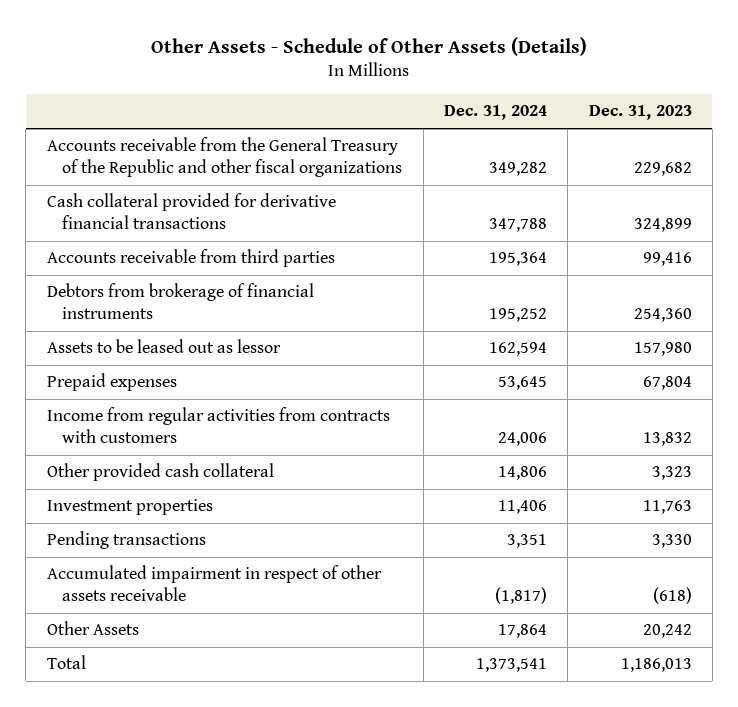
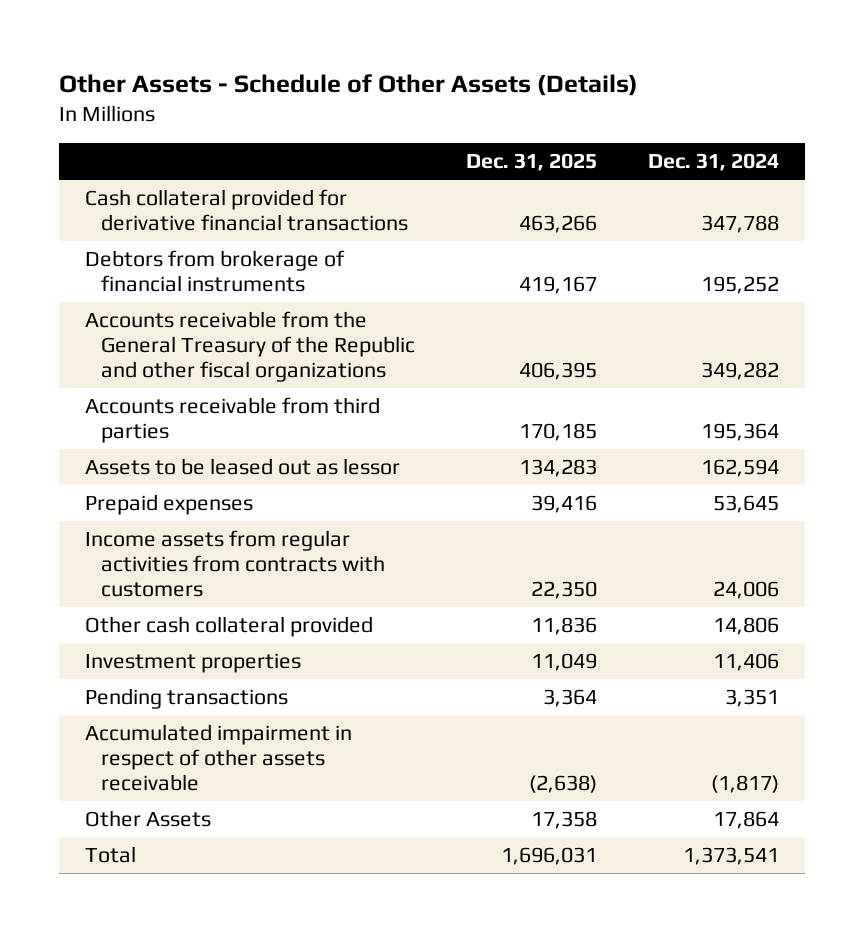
- | Dec. 31, 2024 | Dec. 31, 2023
+ | Dec. 31, 2025 | Dec. 31, 2024
moved down: Accounts receivable from the General Treasury of the Republic and other fiscal organizations | 406,395 | 349,282
moved down: Accounts receivable from third parties | 170,185 | 195,364
- Income from regular activities from contracts with customers | 24,006 | 13,832
- Other provided cash collateral | 14,806 | 3,323
+ Income assets from regular activities from contracts with customers | 22,350 | 24,006
+ Other cash collateral provided | 11,836 | 14,806

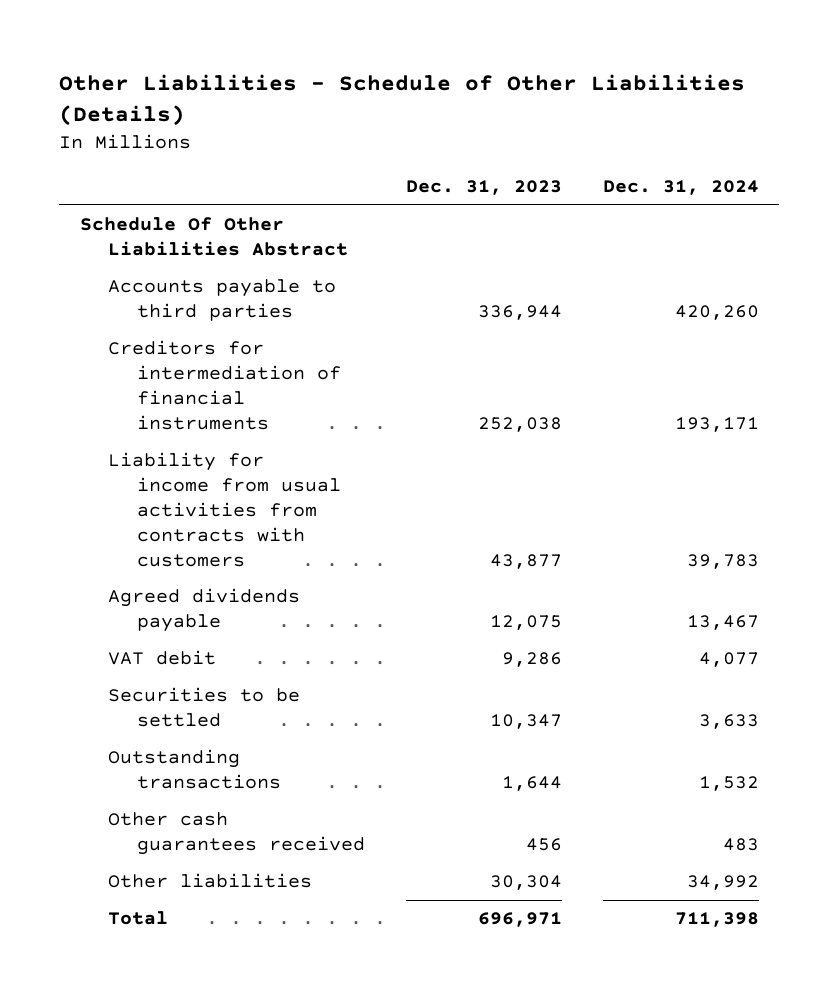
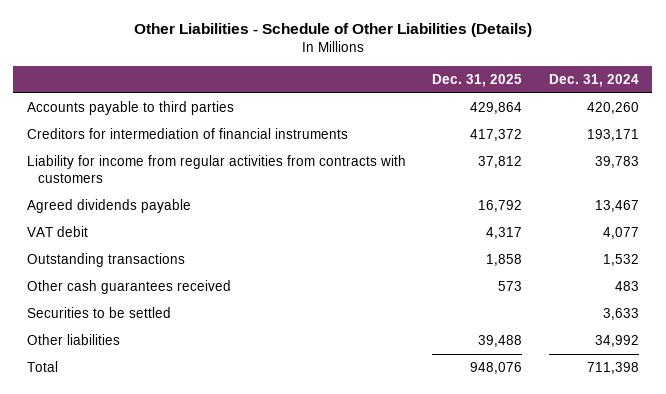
- | Dec. 31, 2023 | Dec. 31, 2024
+ | Dec. 31, 2025 | Dec. 31, 2024
- Schedule Of Other Liabilities Abstract
- Liability for income from usual activities from contracts with customers | 43,877 | 39,783
+ Liability for income from regular activities from contracts with customers | 37,812 | 39,783
moved down: Securities to be settled | | 3,633

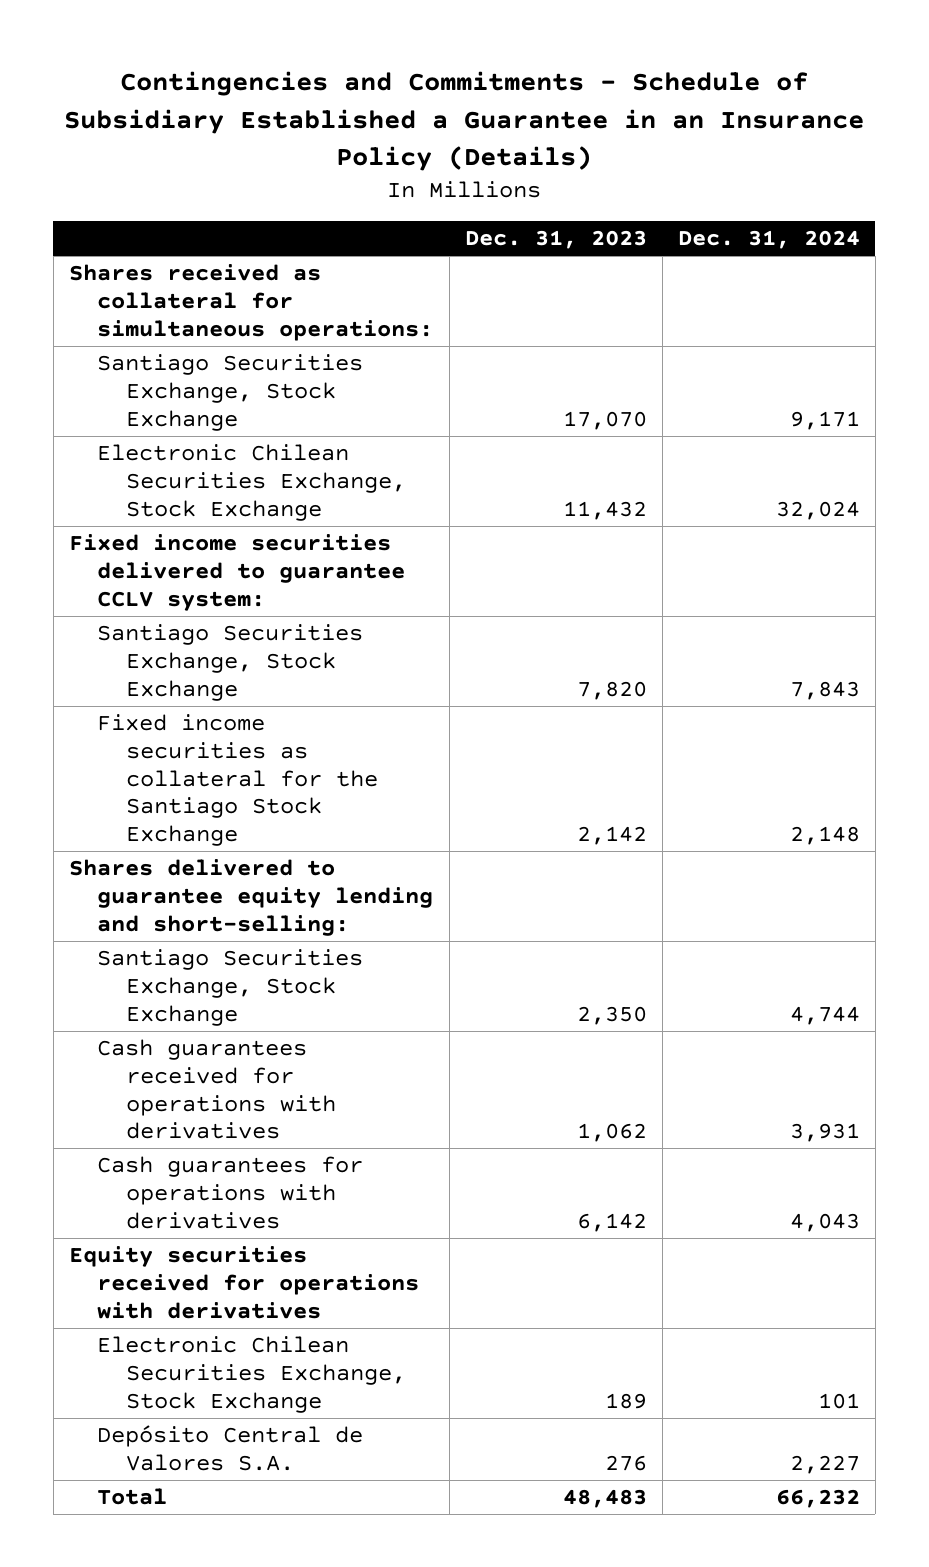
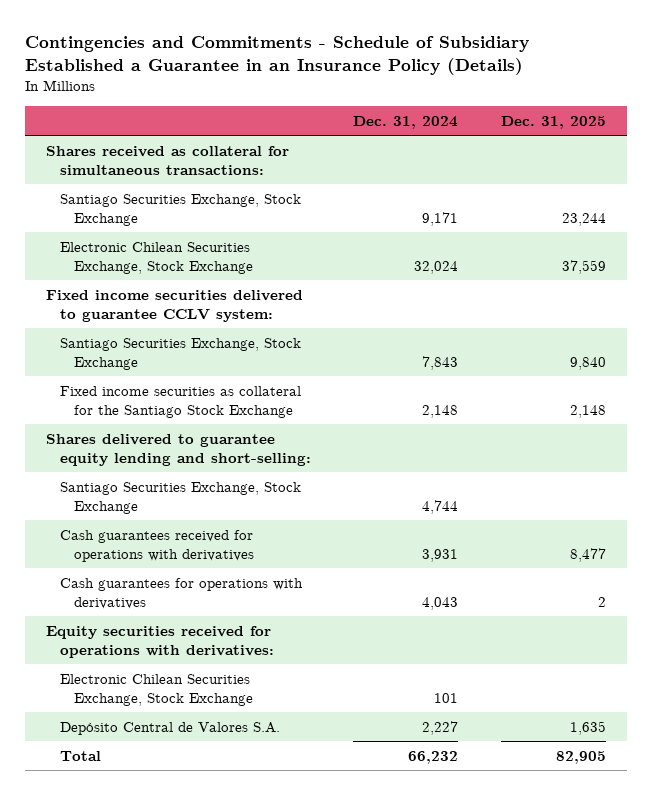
- | Dec. 31, 2023 | Dec. 31, 2024
+ | Dec. 31, 2024 | Dec. 31, 2025
- Shares received as collateral for simultaneous operations:
+ Shares received as collateral for simultaneous transactions:
- Equity securities received for operations with derivatives
+ Equity securities received for operations with derivatives:

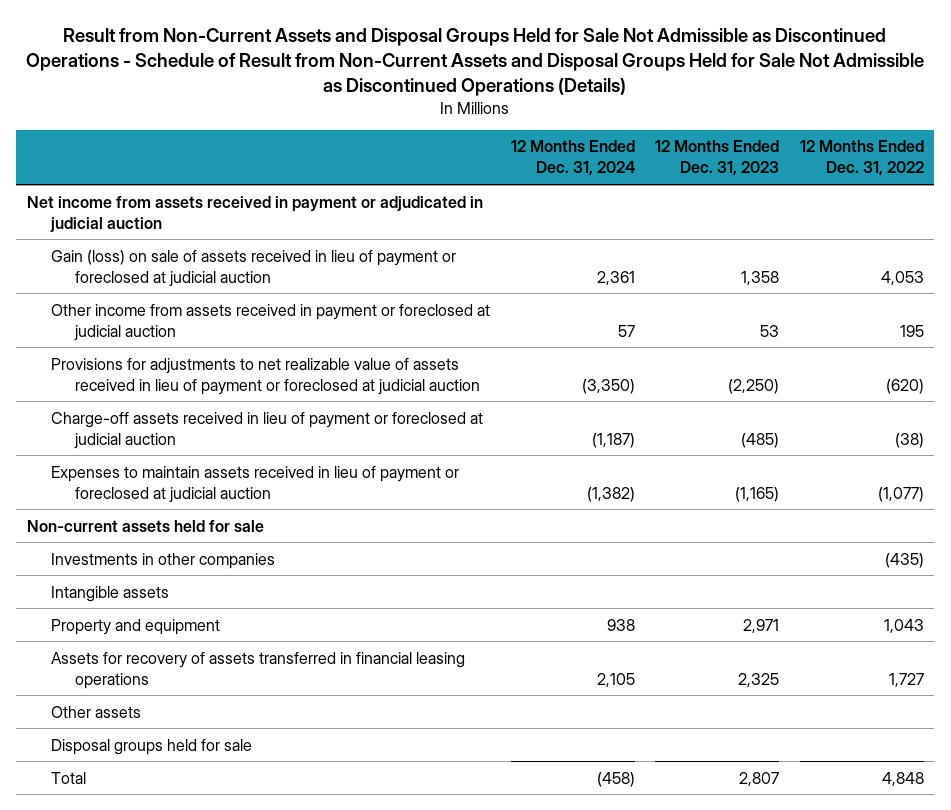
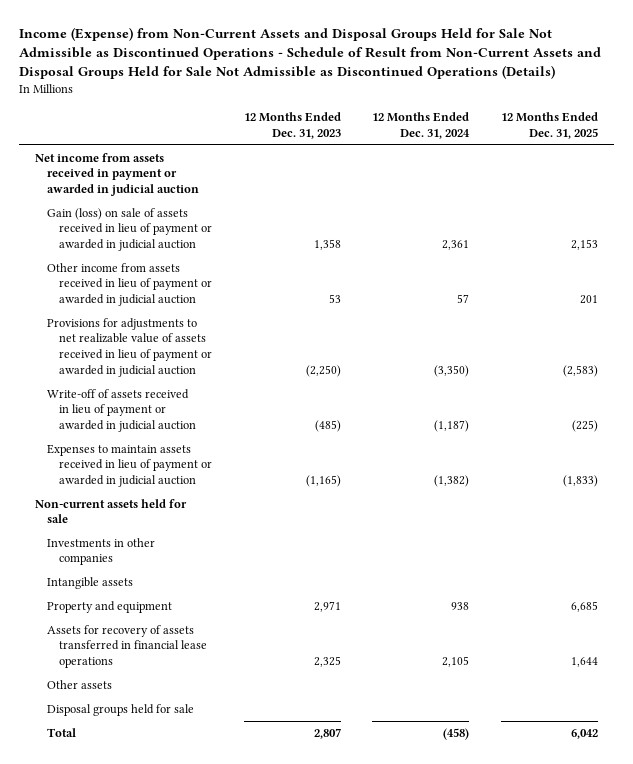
- Result from Non-Current Assets and Disposal Groups Held for Sale Not Admissible as Discontinued Operations - Schedule of Result from Non-Current Assets and Disposal Groups Held for Sale Not Admissible as Discontinued Operations (Details)
+ Income (Expense) from Non-Current Assets and Disposal Groups Held for Sale Not Admissible as Discontinued Operations - Schedule of Result from Non-Current Assets and Disposal Groups Held for Sale Not Admissible as Discontinued Operations (Details)
- | 12 Months Ended Dec. 31, 2024 | 12 Months Ended Dec. 31, 2023 | 12 Months Ended Dec. 31, 2022
+ | 12 Months Ended Dec. 31, 2023 | 12 Months Ended Dec. 31, 2024 | 12 Months Ended Dec. 31, 2025
- Net income from assets received in payment or adjudicated in judicial auction
- Gain (loss) on sale of assets received in lieu of payment or foreclosed at judicial auction | 2,361 | 1,358 | 4,053
- Other income from assets received in payment or foreclosed at judicial auction | 57 | 53 | 195
- Provisions for adjustments to net realizable value of assets received in lieu of payment or foreclosed at judicial auction | (3,350) | (2,250) | (620)
- Charge-off assets received in lieu of payment or foreclosed at judicial auction | (1,187) | (485) | (38)
- Expenses to maintain assets received in lieu of payment or foreclosed at judicial auction | (1,382) | (1,165) | (1,077)
+ Net income from assets received in payment or awarded in judicial auction
+ Gain (loss) on sale of assets received in lieu of payment or awarded in judicial auction | 1,358 | 2,361 | 2,153
+ Other income from assets received in lieu of payment or awarded in judicial auction | 53 | 57 | 201
+ Provisions for adjustments to net realizable value of assets received in lieu of payment or awarded in judicial auction | (2,250) | (3,350) | (2,583)
+ Write-off of assets received in lieu of payment or awarded in judicial auction | (485) | (1,187) | (225)
+ Expenses to maintain assets received in lieu of payment or awarded in judicial auction | (1,165) | (1,382) | (1,833)
- Assets for recovery of assets transferred in financial leasing operations | 2,105 | 2,325 | 1,727
+ Assets for recovery of assets transferred in financial lease operations | 2,325 | 2,105 | 1,644

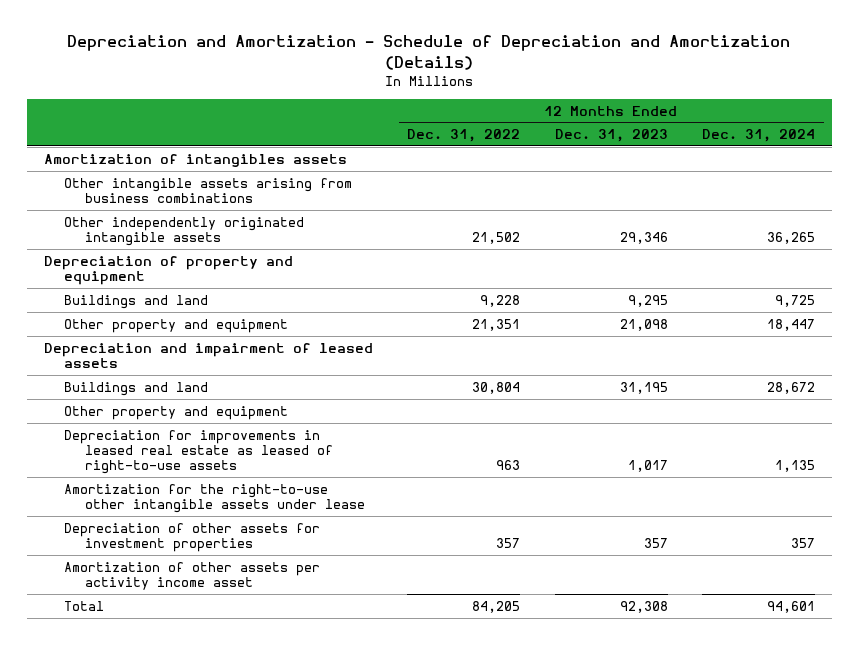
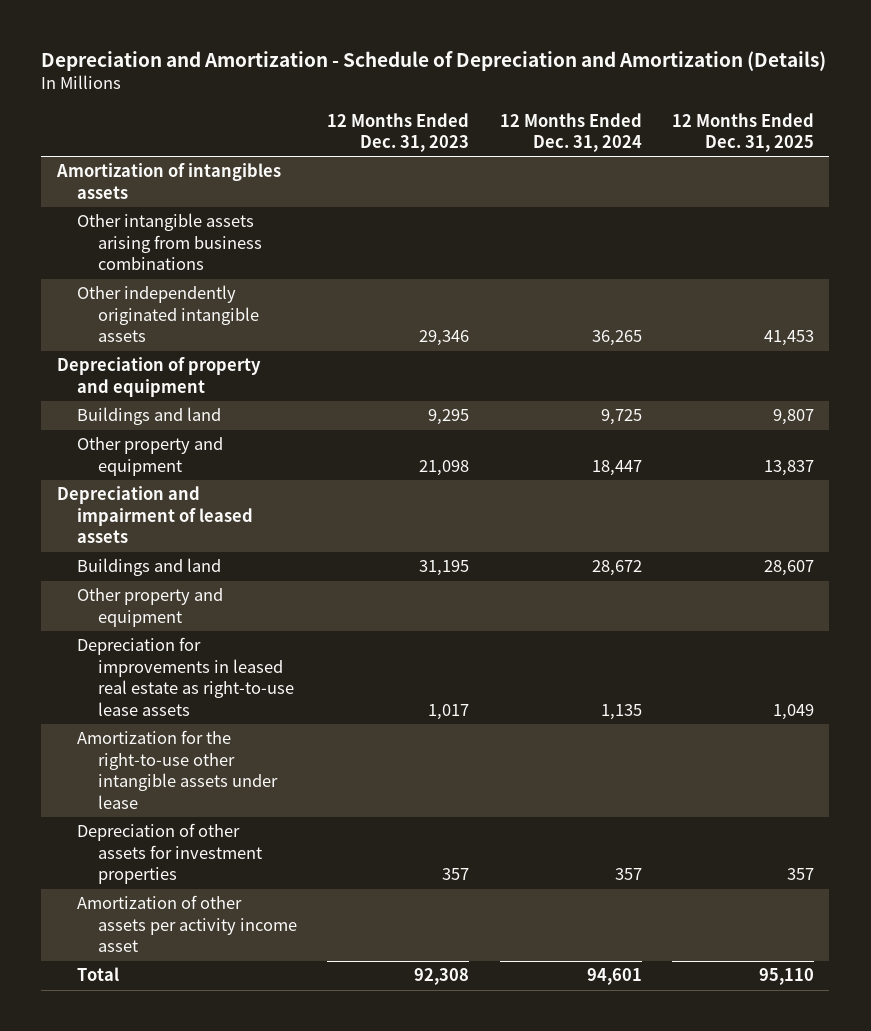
- | 12 Months Ended Dec. 31, 2022 | 12 Months Ended Dec. 31, 2023 | 12 Months Ended Dec. 31, 2024
+ | 12 Months Ended Dec. 31, 2023 | 12 Months Ended Dec. 31, 2024 | 12 Months Ended Dec. 31, 2025
- Depreciation for improvements in leased real estate as leased of right-to-use assets | 963 | 1,017 | 1,135
+ Depreciation for improvements in leased real estate as right-to-use lease assets | 1,017 | 1,135 | 1,049

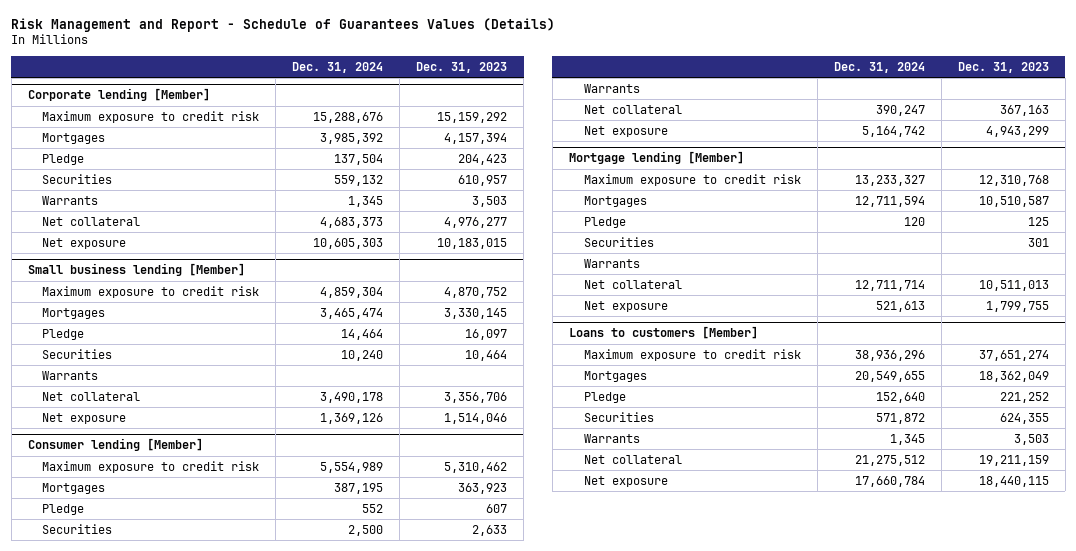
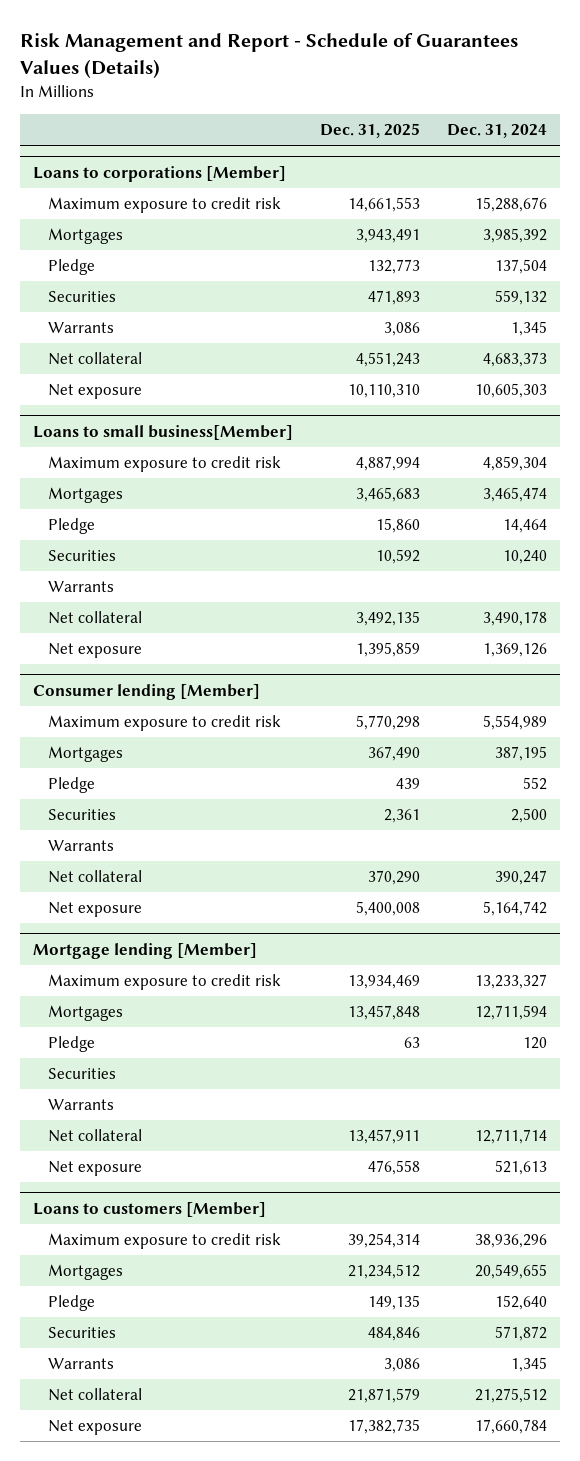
- | Dec. 31, 2024 | Dec. 31, 2023
+ | Dec. 31, 2025 | Dec. 31, 2024
- Corporate lending [Member]
+ Loans to corporations [Member]
- Small business lending [Member]
+ Loans to small business[Member]

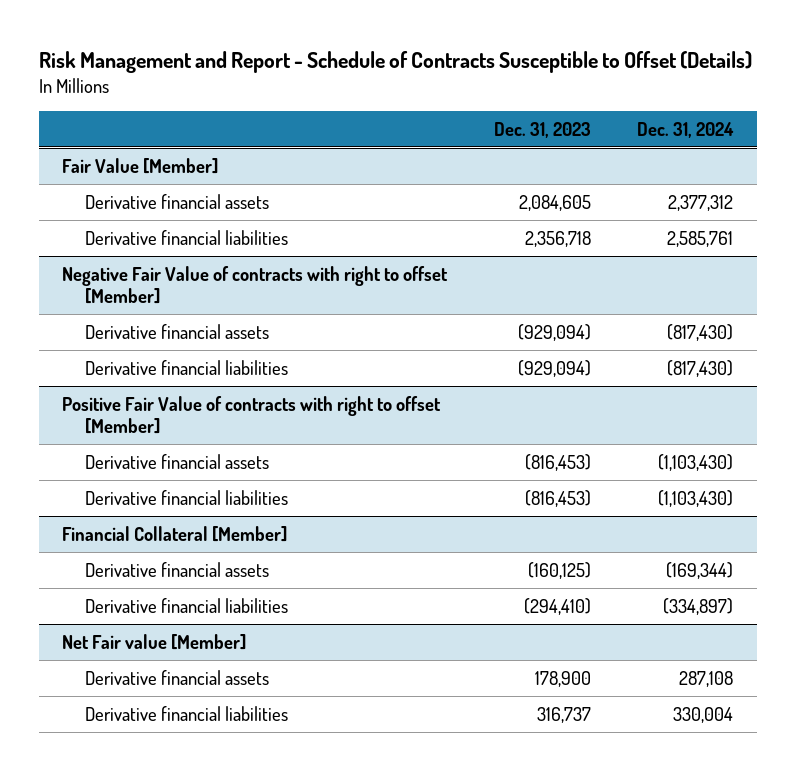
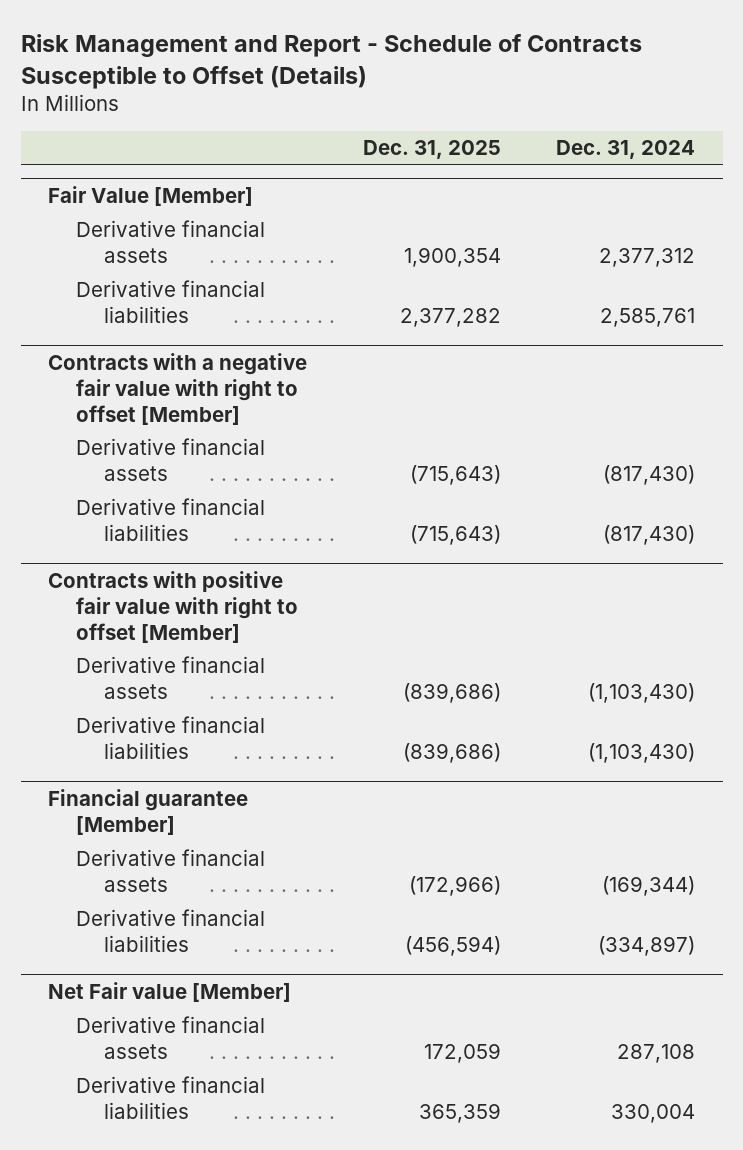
- | Dec. 31, 2023 | Dec. 31, 2024
+ | Dec. 31, 2025 | Dec. 31, 2024
- Negative Fair Value of contracts with right to offset [Member]
+ Contracts with a negative fair value with right to offset [Member]
- Positive Fair Value of contracts with right to offset [Member]
+ Contracts with positive fair value with right to offset [Member]
- Financial Collateral [Member]
+ Financial guarantee [Member]

